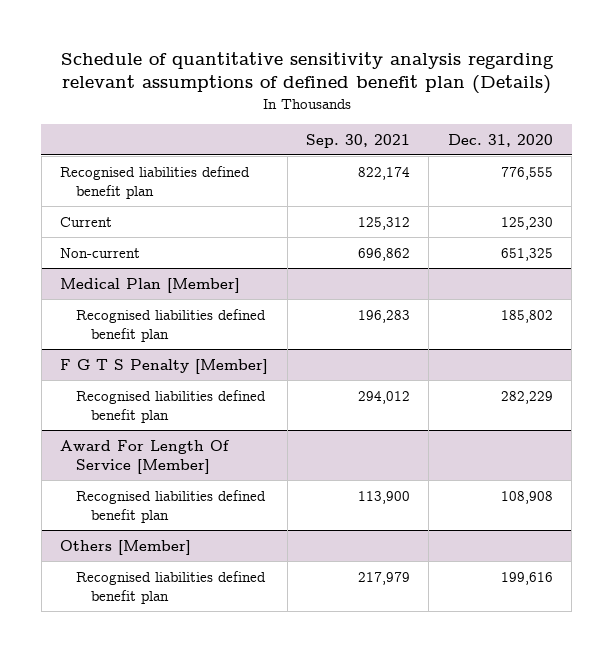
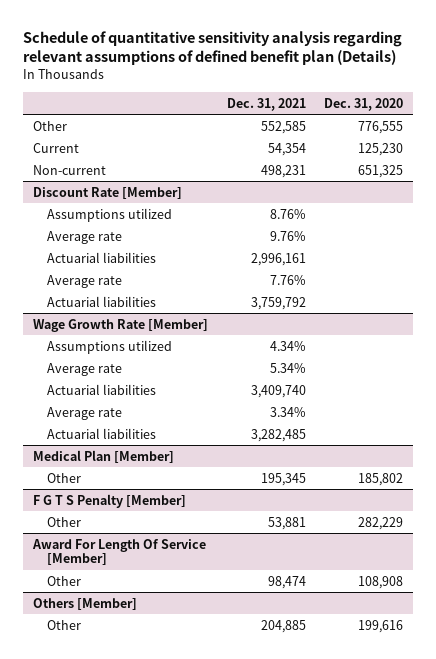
- | Sep. 30, 2021 | Dec. 31, 2020
+ | Dec. 31, 2021 | Dec. 31, 2020
- Recognised liabilities defined benefit plan | 822,174 | 776,555
+ Other | 552,585 | 776,555
+ Discount Rate [Member]
+ Assumptions utilized | 8.76% |
+ Average rate | 9.76% |
+ Actuarial liabilities | 2,996,161 |
+ Average rate | 7.76% |
+ Actuarial liabilities | 3,759,792 |
+ Wage Growth Rate [Member]
+ Assumptions utilized | 4.34% |
+ Average rate | 5.34% |
+ Actuarial liabilities | 3,409,740 |
+ Average rate | 3.34% |
+ Actuarial liabilities | 3,282,485 |
@ Medical Plan [Member]
- Recognised liabilities defined benefit plan | 196,283 | 185,802
+ Other | 195,345 | 185,802
@ F G T S Penalty [Member]
- Recognised liabilities defined benefit plan | 294,012 | 282,229
+ Other | 53,881 | 282,229
@ Award For Length Of Service [Member]
- Recognised liabilities defined benefit plan | 113,900 | 108,908
+ Other | 98,474 | 108,908
@ Others [Member]
- Recognised liabilities defined benefit plan | 217,979 | 199,616
+ Other | 204,885 | 199,616

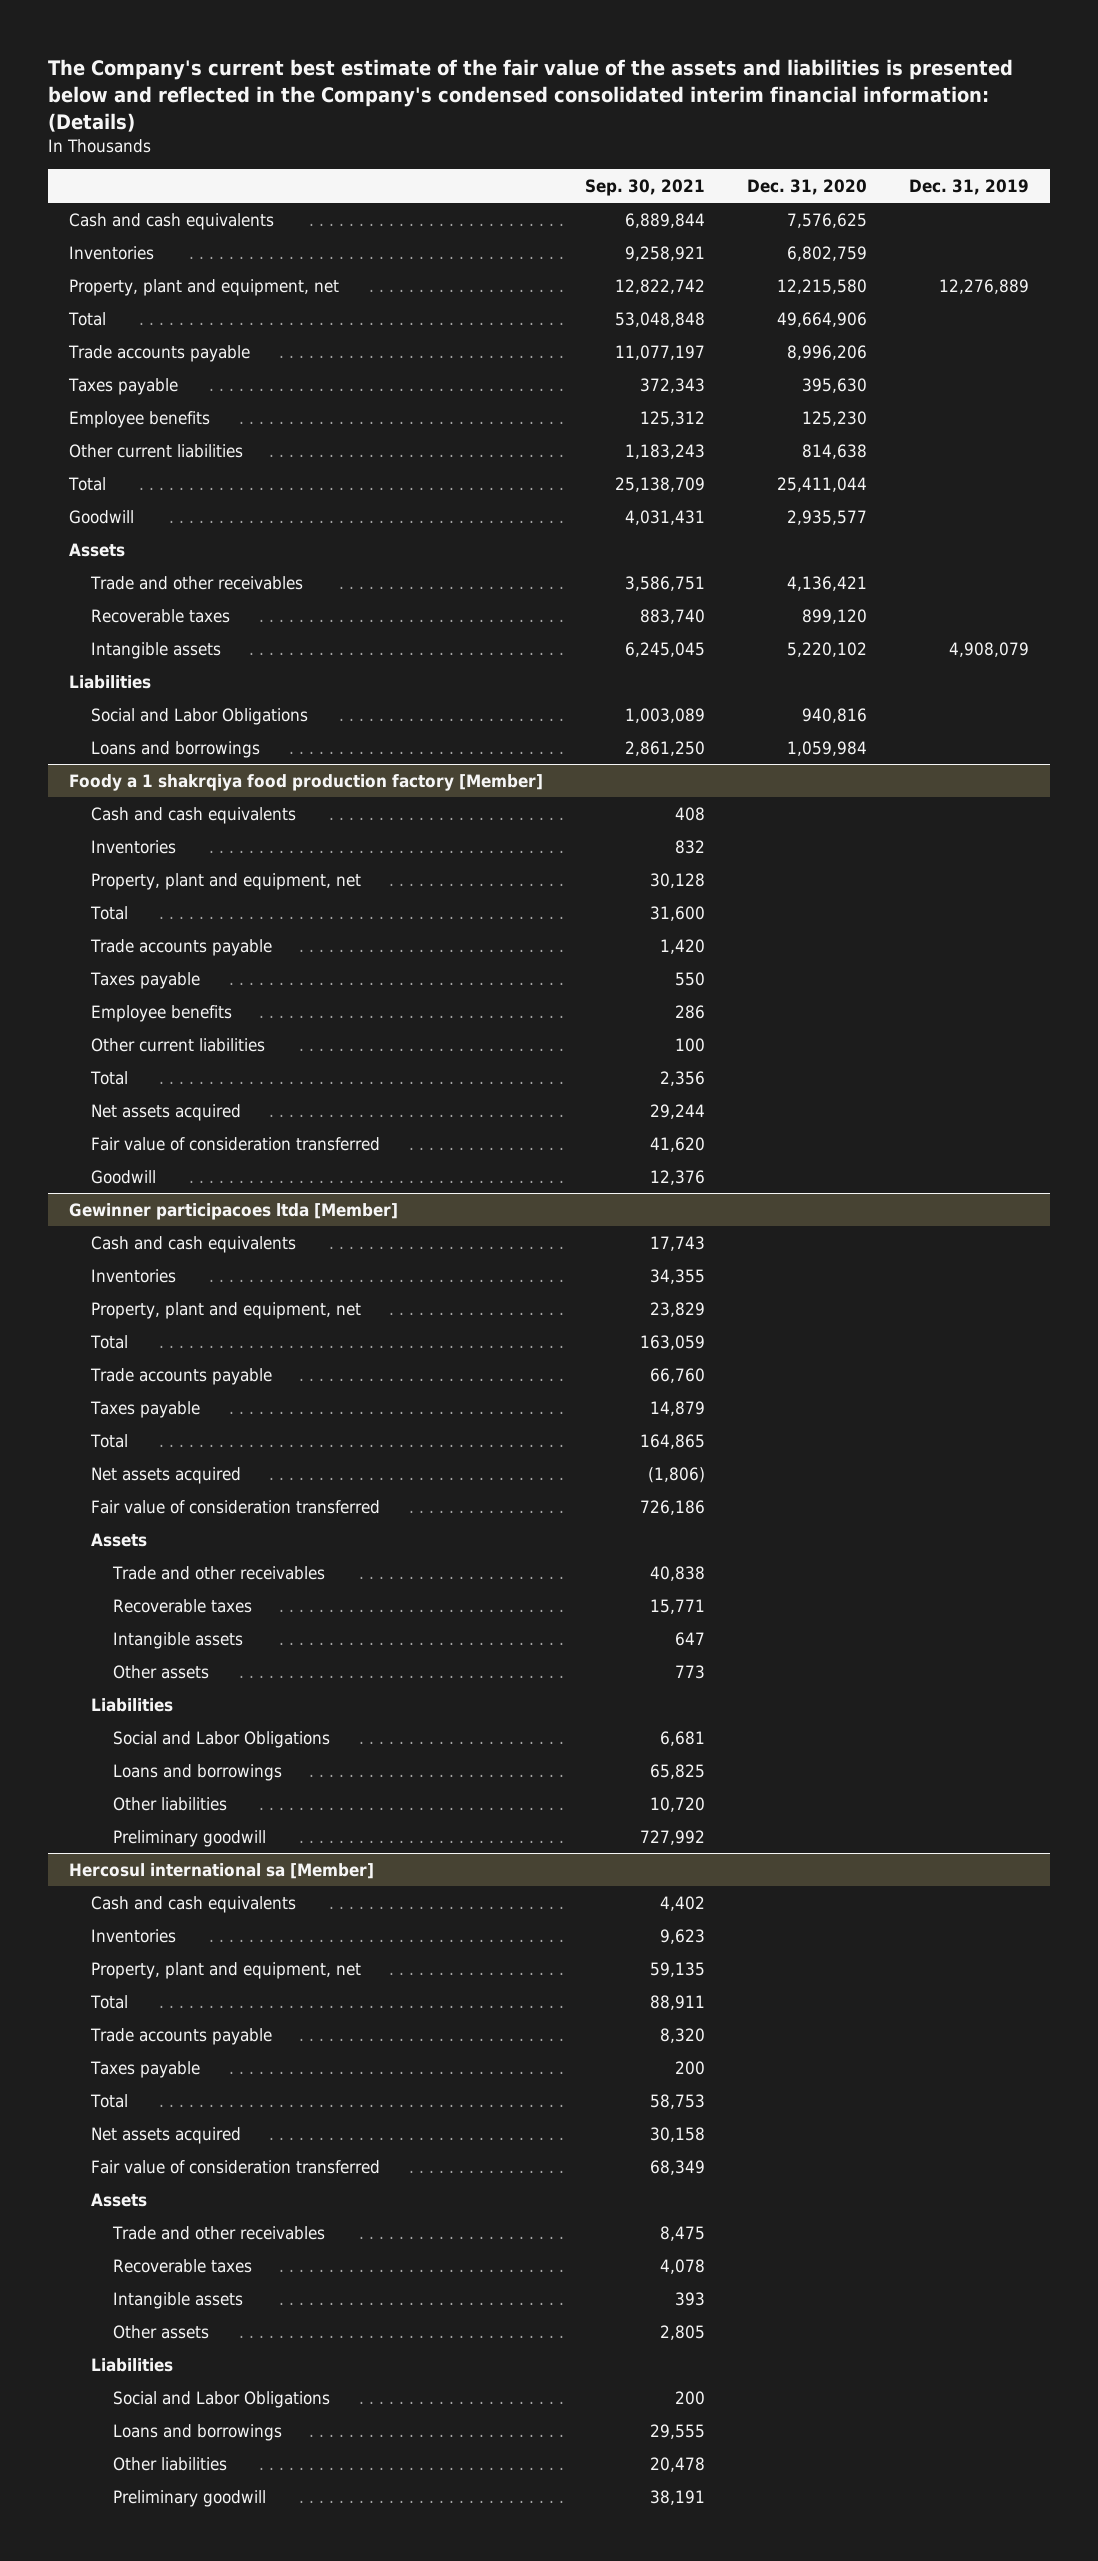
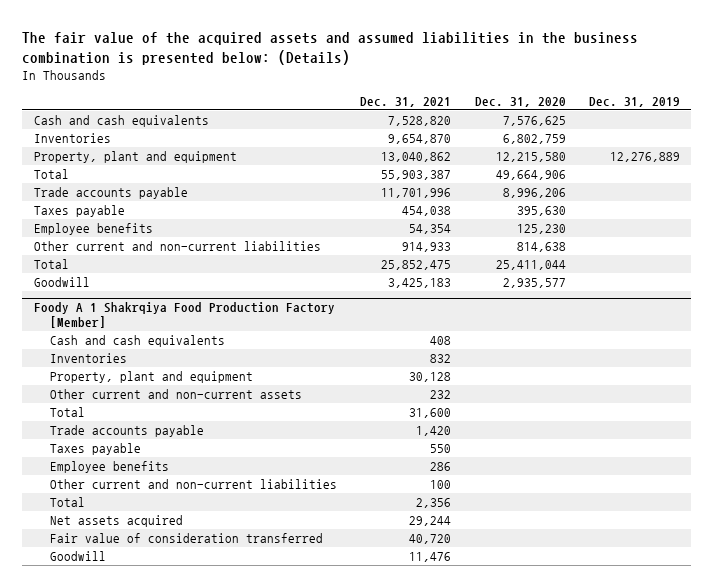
- The Company's current best estimate of the fair value of the assets and liabilities is presented below and reflected in the Company's condensed consolidated interim financial information: (Details)
+ The fair value of the acquired assets and assumed liabilities in the business combination is presented below: (Details)
- | Sep. 30, 2021 | Dec. 31, 2020 | Dec. 31, 2019
+ | Dec. 31, 2021 | Dec. 31, 2020 | Dec. 31, 2019
- Property, plant and equipment, net | 12,822,742 | 12,215,580 | 12,276,889
+ Property, plant and equipment | 13,040,862 | 12,215,580 | 12,276,889
- Other current liabilities | 1,183,243 | 814,638 |
+ Other current and non-current liabilities | 914,933 | 814,638 |
- Assets
- Trade and other receivables | 3,586,751 | 4,136,421 |
- Recoverable taxes | 883,740 | 899,120 |
- Intangible assets | 6,245,045 | 5,220,102 | 4,908,079
- Liabilities
- Social and Labor Obligations | 1,003,089 | 940,816 |
- Loans and borrowings | 2,861,250 | 1,059,984 |
- Foody a 1 shakrqiya food production factory [Member]
+ Foody A 1 Shakrqiya Food Production Factory [Member]
- Property, plant and equipment, net | 30,128 | |
+ Property, plant and equipment | 30,128 | |
+ Other current and non-current assets | 232 | |
- Other current liabilities | 100 | |
+ Other current and non-current liabilities | 100 | |
- Gewinner participacoes ltda [Member]
- Cash and cash equivalents | 17,743 | |
- Inventories | 34,355 | |
- Property, plant and equipment, net | 23,829 | |
- Total | 163,059 | |
- Trade accounts payable | 66,760 | |
- Taxes payable | 14,879 | |
- Total | 164,865 | |
- Net assets acquired | (1,806) | |
- Fair value of consideration transferred | 726,186 | |
- Assets
- Trade and other receivables | 40,838 | |
- Recoverable taxes | 15,771 | |
- Intangible assets | 647 | |
- Other assets | 773 | |
- Liabilities
- Social and Labor Obligations | 6,681 | |
- Loans and borrowings | 65,825 | |
- Other liabilities | 10,720 | |
- Preliminary goodwill | 727,992 | |
- Hercosul international sa [Member]
- Cash and cash equivalents | 4,402 | |
- Inventories | 9,623 | |
- Property, plant and equipment, net | 59,135 | |
- Total | 88,911 | |
- Trade accounts payable | 8,320 | |
- Taxes payable | 200 | |
- Total | 58,753 | |
- Net assets acquired | 30,158 | |
- Fair value of consideration transferred | 68,349 | |
- Assets
- Trade and other receivables | 8,475 | |
- Recoverable taxes | 4,078 | |
- Intangible assets | 393 | |
- Other assets | 2,805 | |
- Liabilities
- Social and Labor Obligations | 200 | |
- Loans and borrowings | 29,555 | |
- Other liabilities | 20,478 | |
- Preliminary goodwill | 38,191 | |

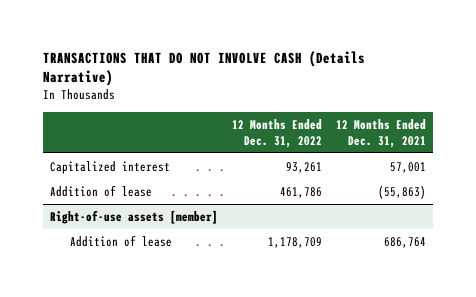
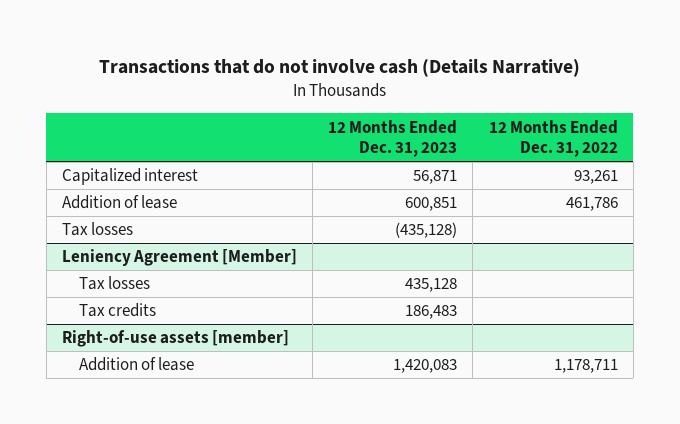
- TRANSACTIONS THAT DO NOT INVOLVE CASH (Details Narrative)
+ Transactions that do not involve cash (Details Narrative)
- | 12 Months Ended Dec. 31, 2022 | 12 Months Ended Dec. 31, 2021
+ | 12 Months Ended Dec. 31, 2023 | 12 Months Ended Dec. 31, 2022
+ Tax losses | (435,128) |
+ Leniency Agreement [Member]
+ Tax losses | 435,128 |
+ Tax credits | 186,483 |
@ Right-of-use assets [member]
- Addition of lease | 1,178,709 | 686,764
+ Addition of lease | 1,420,083 | 1,178,711

